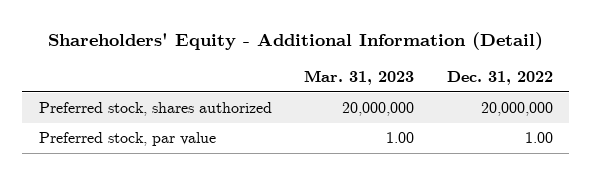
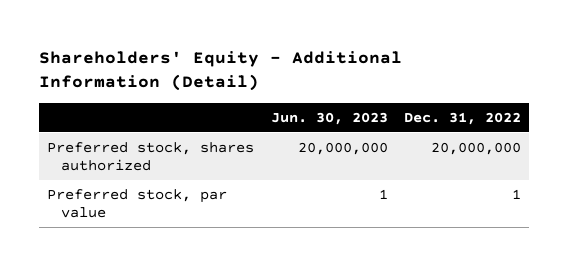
- | Mar. 31, 2023 | Dec. 31, 2022
+ | Jun. 30, 2023 | Dec. 31, 2022
- Preferred stock, par value | 1.00 | 1.00
+ Preferred stock, par value | 1 | 1

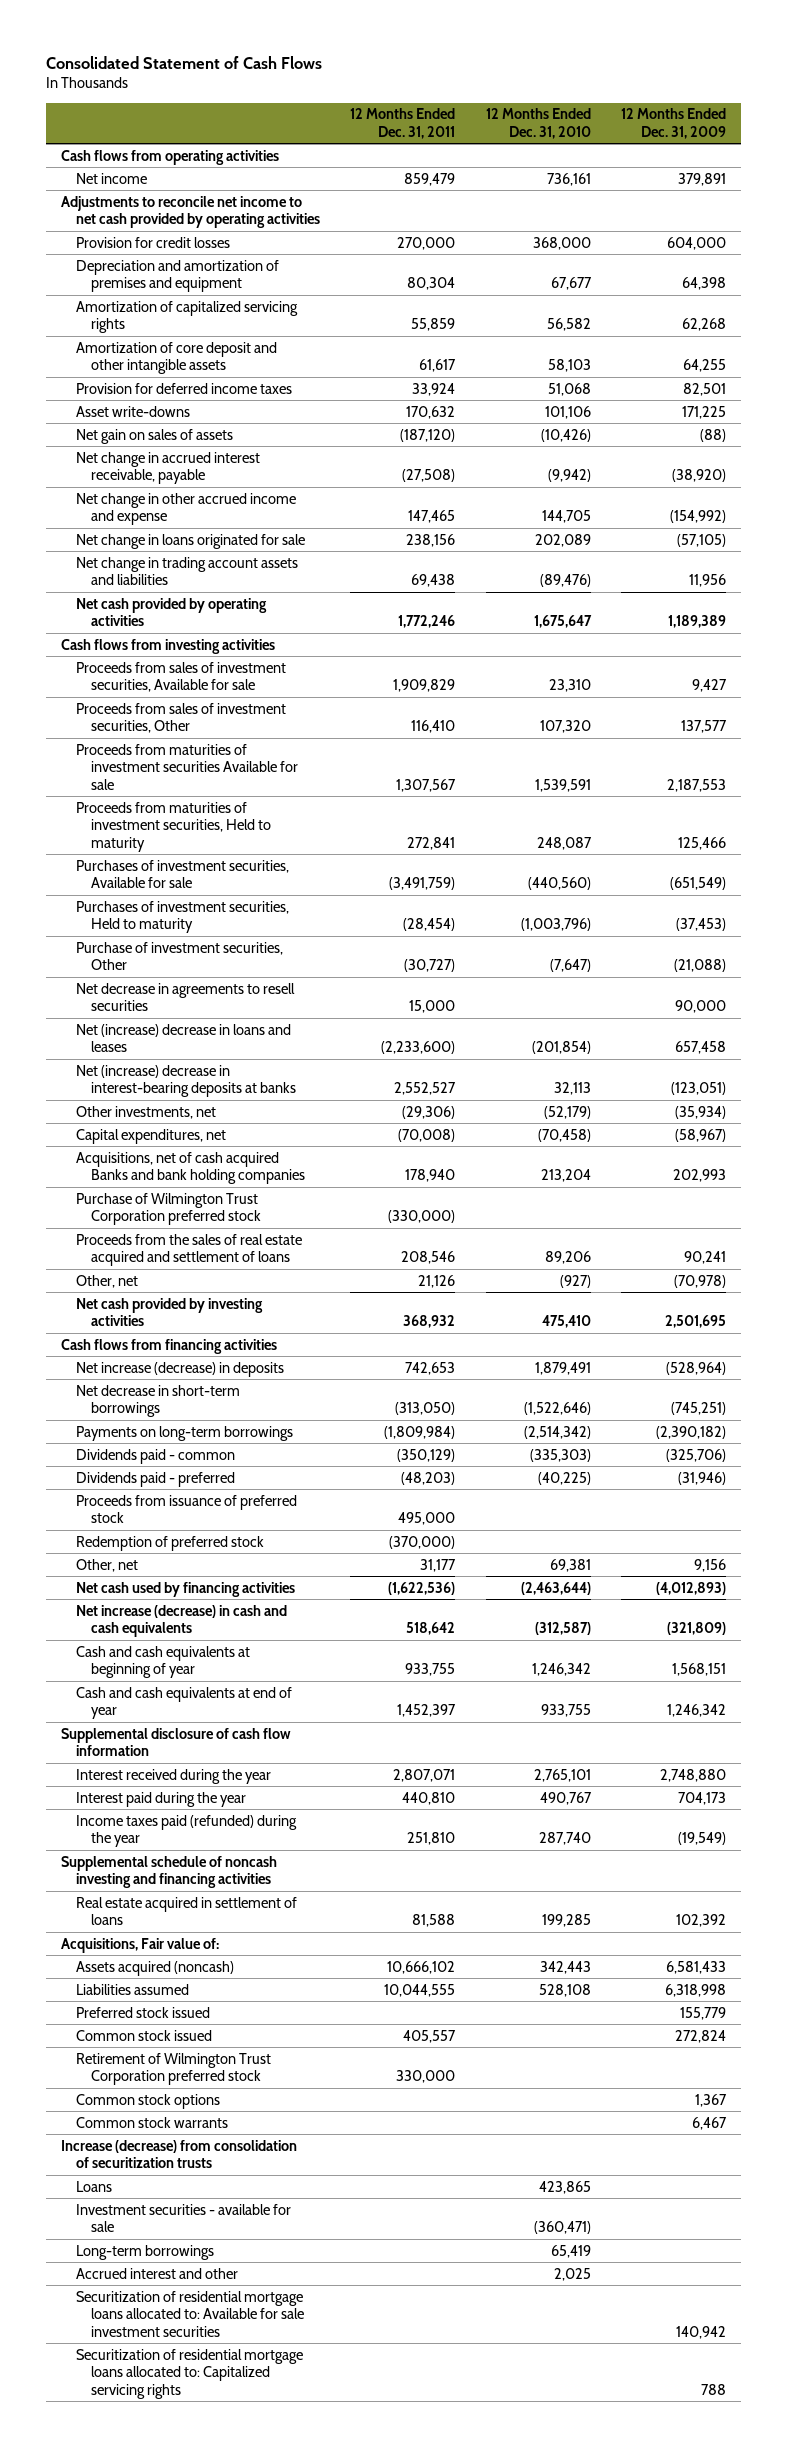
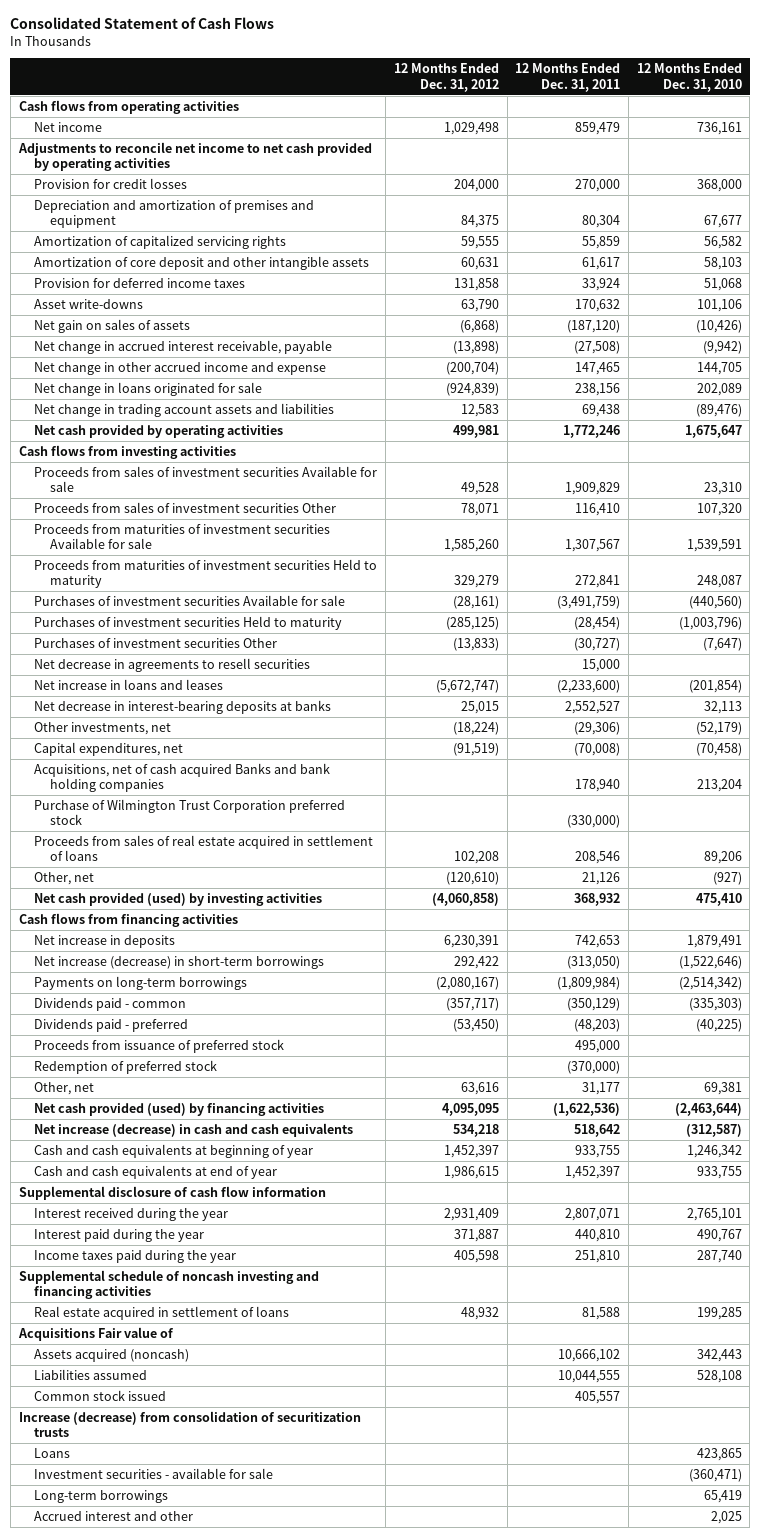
- | 12 Months Ended Dec. 31, 2011 | 12 Months Ended Dec. 31, 2010 | 12 Months Ended Dec. 31, 2009
+ | 12 Months Ended Dec. 31, 2012 | 12 Months Ended Dec. 31, 2011 | 12 Months Ended Dec. 31, 2010
- Proceeds from sales of investment securities, Available for sale | 1,909,829 | 23,310 | 9,427
- Proceeds from sales of investment securities, Other | 116,410 | 107,320 | 137,577
+ Proceeds from sales of investment securities Available for sale | 49,528 | 1,909,829 | 23,310
+ Proceeds from sales of investment securities Other | 78,071 | 116,410 | 107,320
- Proceeds from maturities of investment securities, Held to maturity | 272,841 | 248,087 | 125,466
- Purchases of investment securities, Available for sale | (3,491,759) | (440,560) | (651,549)
- Purchases of investment securities, Held to maturity | (28,454) | (1,003,796) | (37,453)
- Purchase of investment securities, Other | (30,727) | (7,647) | (21,088)
+ Proceeds from maturities of investment securities Held to maturity | 329,279 | 272,841 | 248,087
+ Purchases of investment securities Available for sale | (28,161) | (3,491,759) | (440,560)
+ Purchases of investment securities Held to maturity | (285,125) | (28,454) | (1,003,796)
+ Purchases of investment securities Other | (13,833) | (30,727) | (7,647)
- Net (increase) decrease in loans and leases | (2,233,600) | (201,854) | 657,458
- Net (increase) decrease in interest-bearing deposits at banks | 2,552,527 | 32,113 | (123,051)
+ Net increase in loans and leases | (5,672,747) | (2,233,600) | (201,854)
+ Net decrease in interest-bearing deposits at banks | 25,015 | 2,552,527 | 32,113
- Proceeds from the sales of real estate acquired and settlement of loans | 208,546 | 89,206 | 90,241
+ Proceeds from sales of real estate acquired in settlement of loans | 102,208 | 208,546 | 89,206
- Net cash provided by investing activities | 368,932 | 475,410 | 2,501,695
+ Net cash provided (used) by investing activities | (4,060,858) | 368,932 | 475,410
- Net increase (decrease) in deposits | 742,653 | 1,879,491 | (528,964)
- Net decrease in short-term borrowings | (313,050) | (1,522,646) | (745,251)
+ Net increase in deposits | 6,230,391 | 742,653 | 1,879,491
+ Net increase (decrease) in short-term borrowings | 292,422 | (313,050) | (1,522,646)
- Net cash used by financing activities | (1,622,536) | (2,463,644) | (4,012,893)
+ Net cash provided (used) by financing activities | 4,095,095 | (1,622,536) | (2,463,644)
- Income taxes paid (refunded) during the year | 251,810 | 287,740 | (19,549)
+ Income taxes paid during the year | 405,598 | 251,810 | 287,740
- Acquisitions, Fair value of:
+ Acquisitions Fair value of
- Preferred stock issued | | | 155,779
- Retirement of Wilmington Trust Corporation preferred stock | 330,000 | |
- Common stock options | | | 1,367
- Common stock warrants | | | 6,467
- Securitization of residential mortgage loans allocated to: Available for sale investment securities | | | 140,942
- Securitization of residential mortgage loans allocated to: Capitalized servicing rights | | | 788

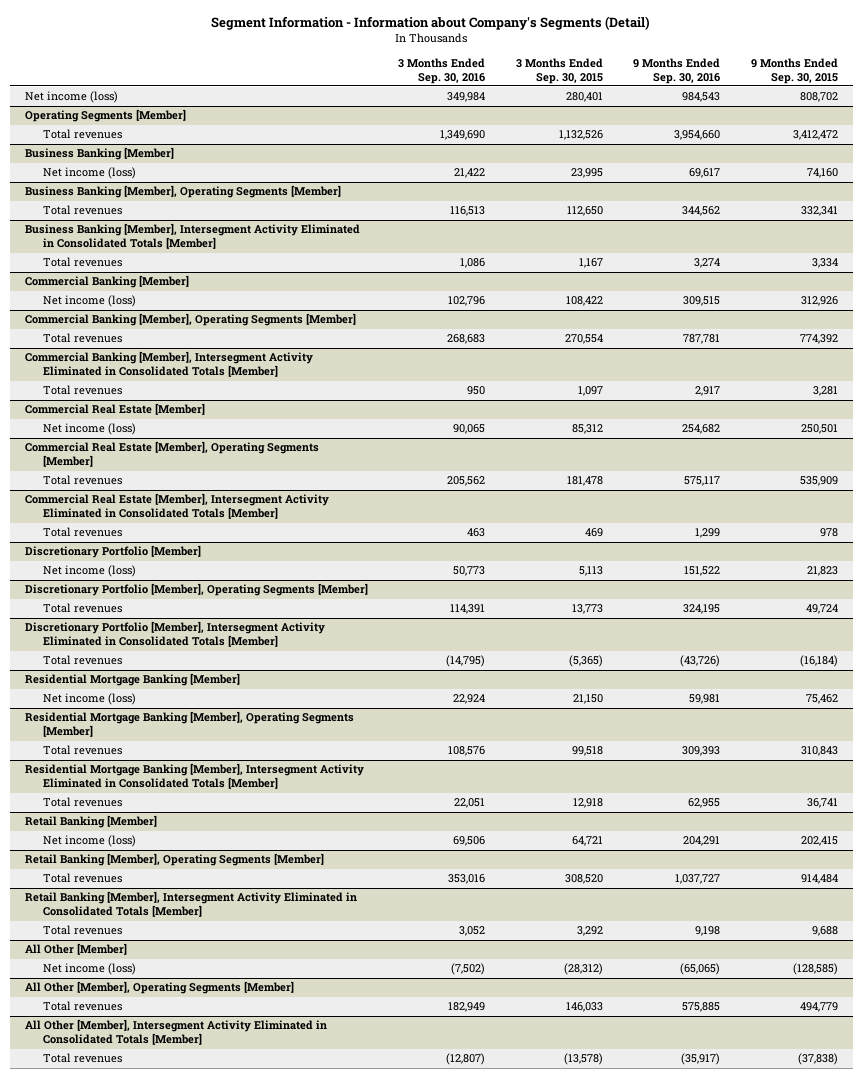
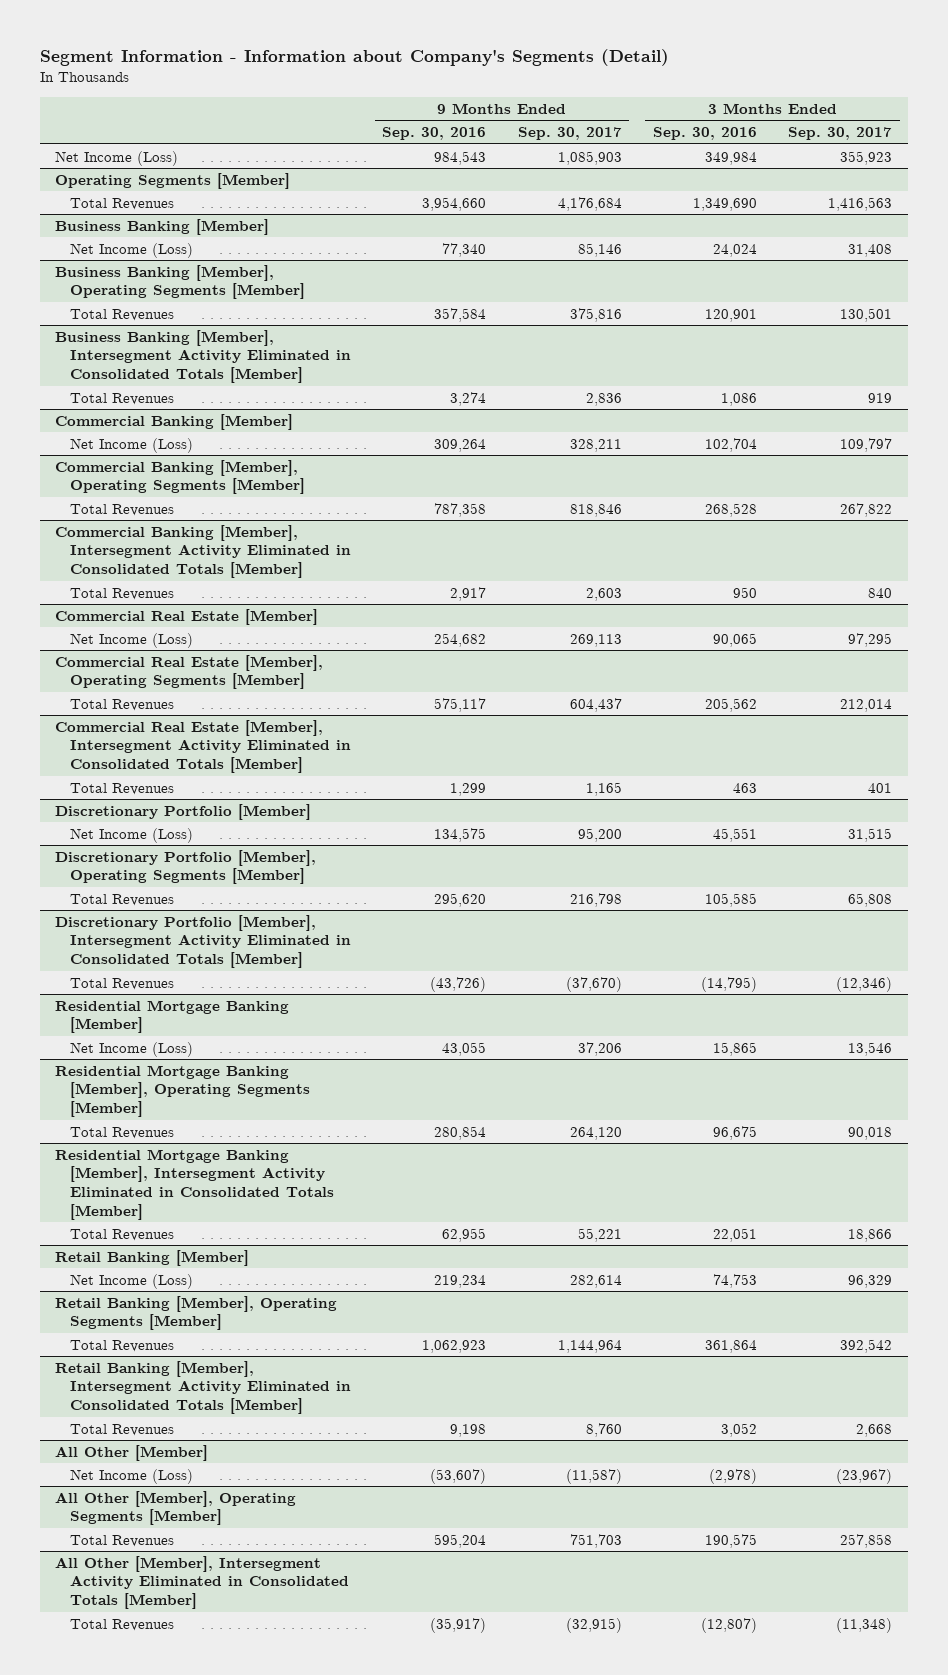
- | 3 Months Ended Sep. 30, 2016 | 3 Months Ended Sep. 30, 2015 | 9 Months Ended Sep. 30, 2016 | 9 Months Ended Sep. 30, 2015
+ | 9 Months Ended Sep. 30, 2016 | 9 Months Ended Sep. 30, 2017 | 3 Months Ended Sep. 30, 2016 | 3 Months Ended Sep. 30, 2017
- Net income (loss) | 349,984 | 280,401 | 984,543 | 808,702
+ Net Income (Loss) | 984,543 | 1,085,903 | 349,984 | 355,923
@ Operating Segments [Member]
- Total revenues | 1,349,690 | 1,132,526 | 3,954,660 | 3,412,472
+ Total Revenues | 3,954,660 | 4,176,684 | 1,349,690 | 1,416,563
@ Business Banking [Member]
- Net income (loss) | 21,422 | 23,995 | 69,617 | 74,160
+ Net Income (Loss) | 77,340 | 85,146 | 24,024 | 31,408
@ Business Banking [Member], Operating Segments [Member]
- Total revenues | 116,513 | 112,650 | 344,562 | 332,341
+ Total Revenues | 357,584 | 375,816 | 120,901 | 130,501
@ Business Banking [Member], Intersegment Activity Eliminated in Consolidated Totals [Member]
- Total revenues | 1,086 | 1,167 | 3,274 | 3,334
+ Total Revenues | 3,274 | 2,836 | 1,086 | 919
@ Commercial Banking [Member]
- Net income (loss) | 102,796 | 108,422 | 309,515 | 312,926
+ Net Income (Loss) | 309,264 | 328,211 | 102,704 | 109,797
@ Commercial Banking [Member], Operating Segments [Member]
- Total revenues | 268,683 | 270,554 | 787,781 | 774,392
+ Total Revenues | 787,358 | 818,846 | 268,528 | 267,822
@ Commercial Banking [Member], Intersegment Activity Eliminated in Consolidated Totals [Member]
- Total revenues | 950 | 1,097 | 2,917 | 3,281
+ Total Revenues | 2,917 | 2,603 | 950 | 840
@ Commercial Real Estate [Member]
- Net income (loss) | 90,065 | 85,312 | 254,682 | 250,501
+ Net Income (Loss) | 254,682 | 269,113 | 90,065 | 97,295
@ Commercial Real Estate [Member], Operating Segments [Member]
- Total revenues | 205,562 | 181,478 | 575,117 | 535,909
+ Total Revenues | 575,117 | 604,437 | 205,562 | 212,014
@ Commercial Real Estate [Member], Intersegment Activity Eliminated in Consolidated Totals [Member]
- Total revenues | 463 | 469 | 1,299 | 978
+ Total Revenues | 1,299 | 1,165 | 463 | 401
@ Discretionary Portfolio [Member]
- Net income (loss) | 50,773 | 5,113 | 151,522 | 21,823
+ Net Income (Loss) | 134,575 | 95,200 | 45,551 | 31,515
@ Discretionary Portfolio [Member], Operating Segments [Member]
- Total revenues | 114,391 | 13,773 | 324,195 | 49,724
+ Total Revenues | 295,620 | 216,798 | 105,585 | 65,808
@ Discretionary Portfolio [Member], Intersegment Activity Eliminated in Consolidated Totals [Member]
- Total revenues | (14,795) | (5,365) | (43,726) | (16,184)
+ Total Revenues | (43,726) | (37,670) | (14,795) | (12,346)
@ Residential Mortgage Banking [Member]
- Net income (loss) | 22,924 | 21,150 | 59,981 | 75,462
+ Net Income (Loss) | 43,055 | 37,206 | 15,865 | 13,546
@ Residential Mortgage Banking [Member], Operating Segments [Member]
- Total revenues | 108,576 | 99,518 | 309,393 | 310,843
+ Total Revenues | 280,854 | 264,120 | 96,675 | 90,018
@ Residential Mortgage Banking [Member], Intersegment Activity Eliminated in Consolidated Totals [Member]
- Total revenues | 22,051 | 12,918 | 62,955 | 36,741
+ Total Revenues | 62,955 | 55,221 | 22,051 | 18,866
@ Retail Banking [Member]
- Net income (loss) | 69,506 | 64,721 | 204,291 | 202,415
+ Net Income (Loss) | 219,234 | 282,614 | 74,753 | 96,329
@ Retail Banking [Member], Operating Segments [Member]
- Total revenues | 353,016 | 308,520 | 1,037,727 | 914,484
+ Total Revenues | 1,062,923 | 1,144,964 | 361,864 | 392,542
@ Retail Banking [Member], Intersegment Activity Eliminated in Consolidated Totals [Member]
- Total revenues | 3,052 | 3,292 | 9,198 | 9,688
+ Total Revenues | 9,198 | 8,760 | 3,052 | 2,668
@ All Other [Member]
- Net income (loss) | (7,502) | (28,312) | (65,065) | (128,585)
+ Net Income (Loss) | (53,607) | (11,587) | (2,978) | (23,967)
@ All Other [Member], Operating Segments [Member]
- Total revenues | 182,949 | 146,033 | 575,885 | 494,779
+ Total Revenues | 595,204 | 751,703 | 190,575 | 257,858
@ All Other [Member], Intersegment Activity Eliminated in Consolidated Totals [Member]
- Total revenues | (12,807) | (13,578) | (35,917) | (37,838)
+ Total Revenues | (35,917) | (32,915) | (12,807) | (11,348)

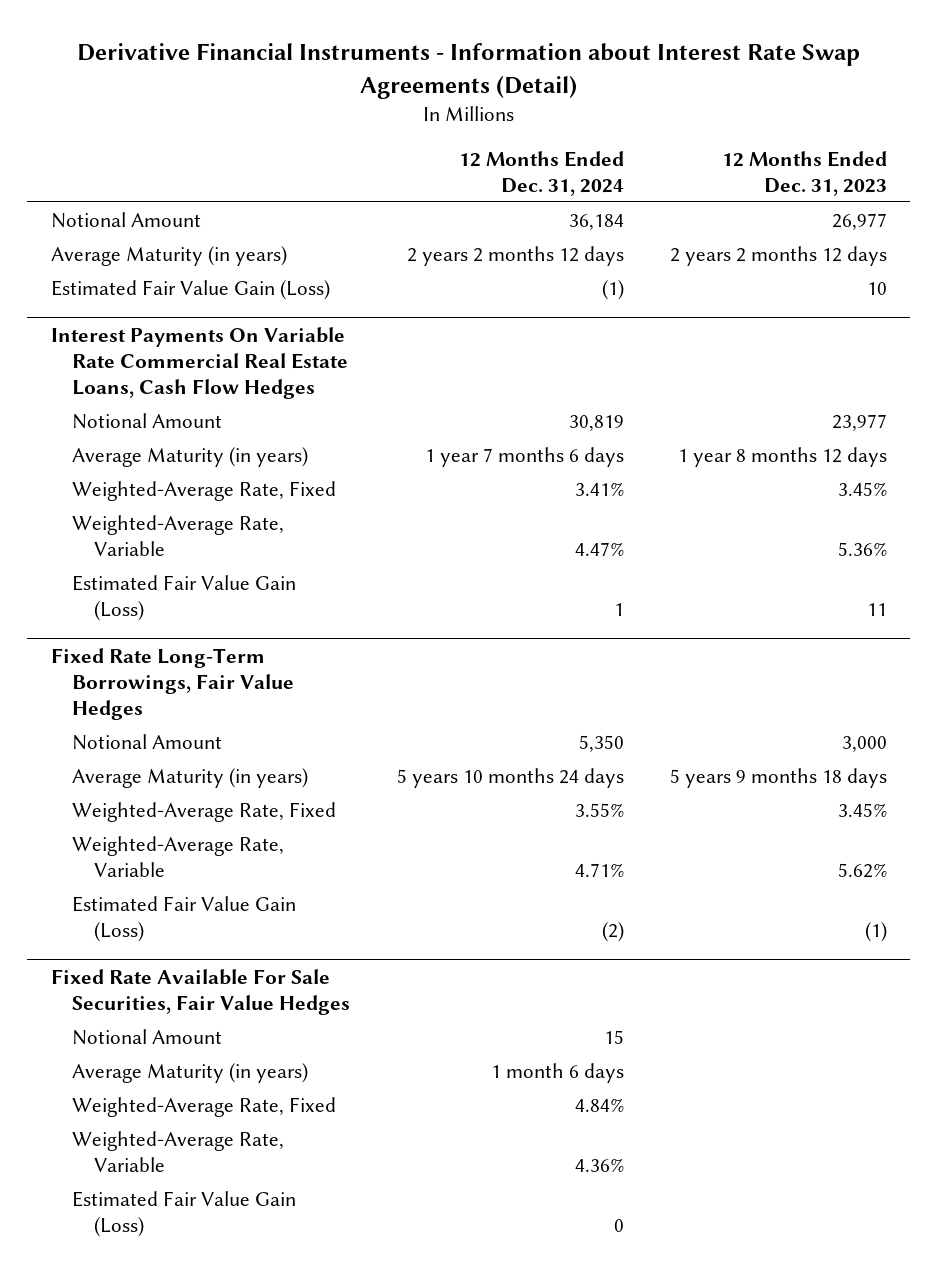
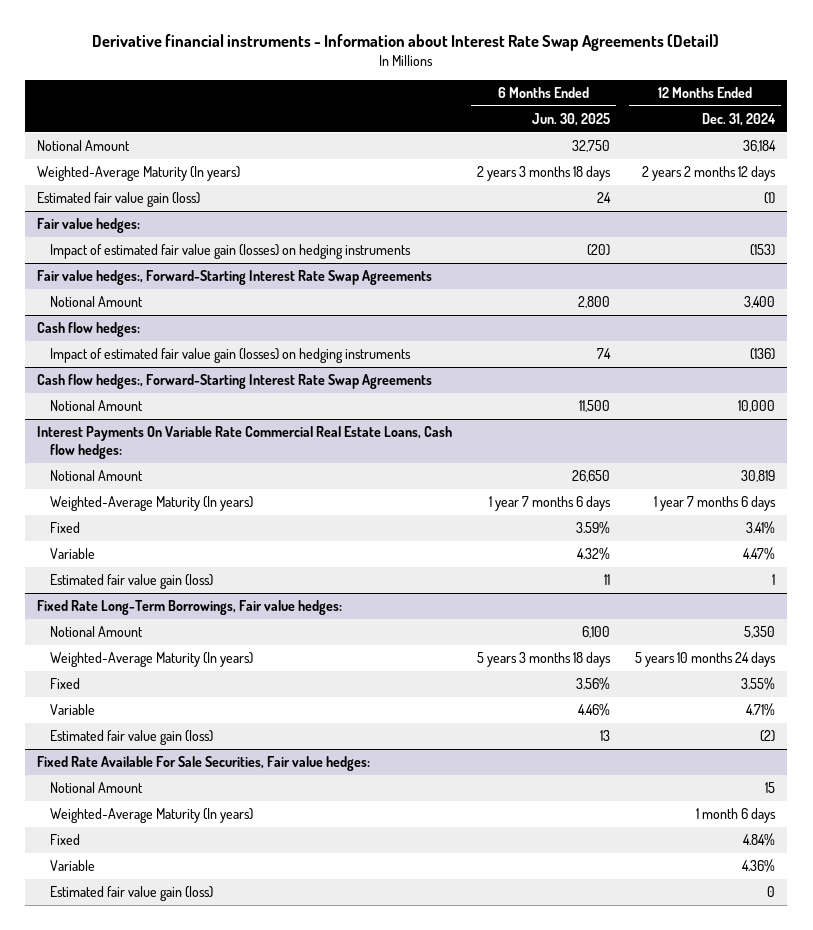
- Derivative Financial Instruments - Information about Interest Rate Swap Agreements (Detail)
+ Derivative financial instruments - Information about Interest Rate Swap Agreements (Detail)
- | 12 Months Ended Dec. 31, 2024 | 12 Months Ended Dec. 31, 2023
+ | 6 Months Ended Jun. 30, 2025 | 12 Months Ended Dec. 31, 2024
- Average Maturity (in years) | 2 years 2 months 12 days | 2 years 2 months 12 days
- Estimated Fair Value Gain (Loss) | (1) | 10
- Interest Payments On Variable Rate Commercial Real Estate Loans, Cash Flow Hedges
+ Weighted-Average Maturity (In years) | 2 years 3 months 18 days | 2 years 2 months 12 days
+ Estimated fair value gain (loss) | 24 | (1)
+ Fair value hedges:
+ Impact of estimated fair value gain (losses) on hedging instruments | (20) | (153)
+ Fair value hedges:, Forward-Starting Interest Rate Swap Agreements
+ Notional Amount | 2,800 | 3,400
+ Cash flow hedges:
+ Impact of estimated fair value gain (losses) on hedging instruments | 74 | (136)
+ Cash flow hedges:, Forward-Starting Interest Rate Swap Agreements
+ Notional Amount | 11,500 | 10,000
+ Interest Payments On Variable Rate Commercial Real Estate Loans, Cash flow hedges:
- Average Maturity (in years) | 1 year 7 months 6 days | 1 year 8 months 12 days
- Weighted-Average Rate, Fixed | 3.41% | 3.45%
- Weighted-Average Rate, Variable | 4.47% | 5.36%
- Estimated Fair Value Gain (Loss) | 1 | 11
- Fixed Rate Long-Term Borrowings, Fair Value Hedges
+ Weighted-Average Maturity (In years) | 1 year 7 months 6 days | 1 year 7 months 6 days
+ Fixed | 3.59% | 3.41%
+ Variable | 4.32% | 4.47%
+ Estimated fair value gain (loss) | 11 | 1
+ Fixed Rate Long-Term Borrowings, Fair value hedges:
- Average Maturity (in years) | 5 years 10 months 24 days | 5 years 9 months 18 days
- Weighted-Average Rate, Fixed | 3.55% | 3.45%
- Weighted-Average Rate, Variable | 4.71% | 5.62%
- Estimated Fair Value Gain (Loss) | (2) | (1)
- Fixed Rate Available For Sale Securities, Fair Value Hedges
+ Weighted-Average Maturity (In years) | 5 years 3 months 18 days | 5 years 10 months 24 days
+ Fixed | 3.56% | 3.55%
+ Variable | 4.46% | 4.71%
+ Estimated fair value gain (loss) | 13 | (2)
+ Fixed Rate Available For Sale Securities, Fair value hedges:
- Average Maturity (in years) | 1 month 6 days |
- Weighted-Average Rate, Fixed | 4.84% |
- Weighted-Average Rate, Variable | 4.36% |
- Estimated Fair Value Gain (Loss) | 0 |
+ Weighted-Average Maturity (In years) | | 1 month 6 days
+ Fixed | | 4.84%
+ Variable | | 4.36%
+ Estimated fair value gain (loss) | | 0

